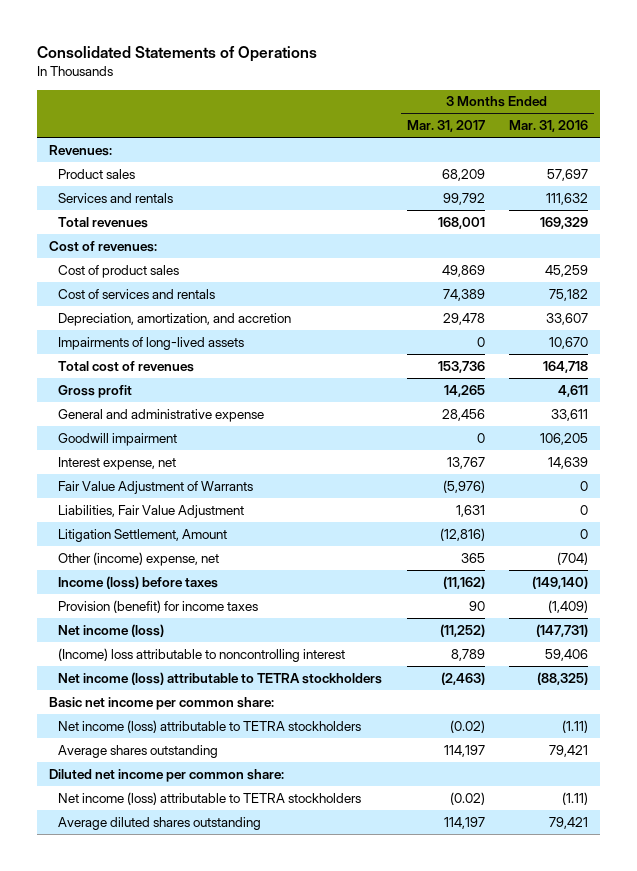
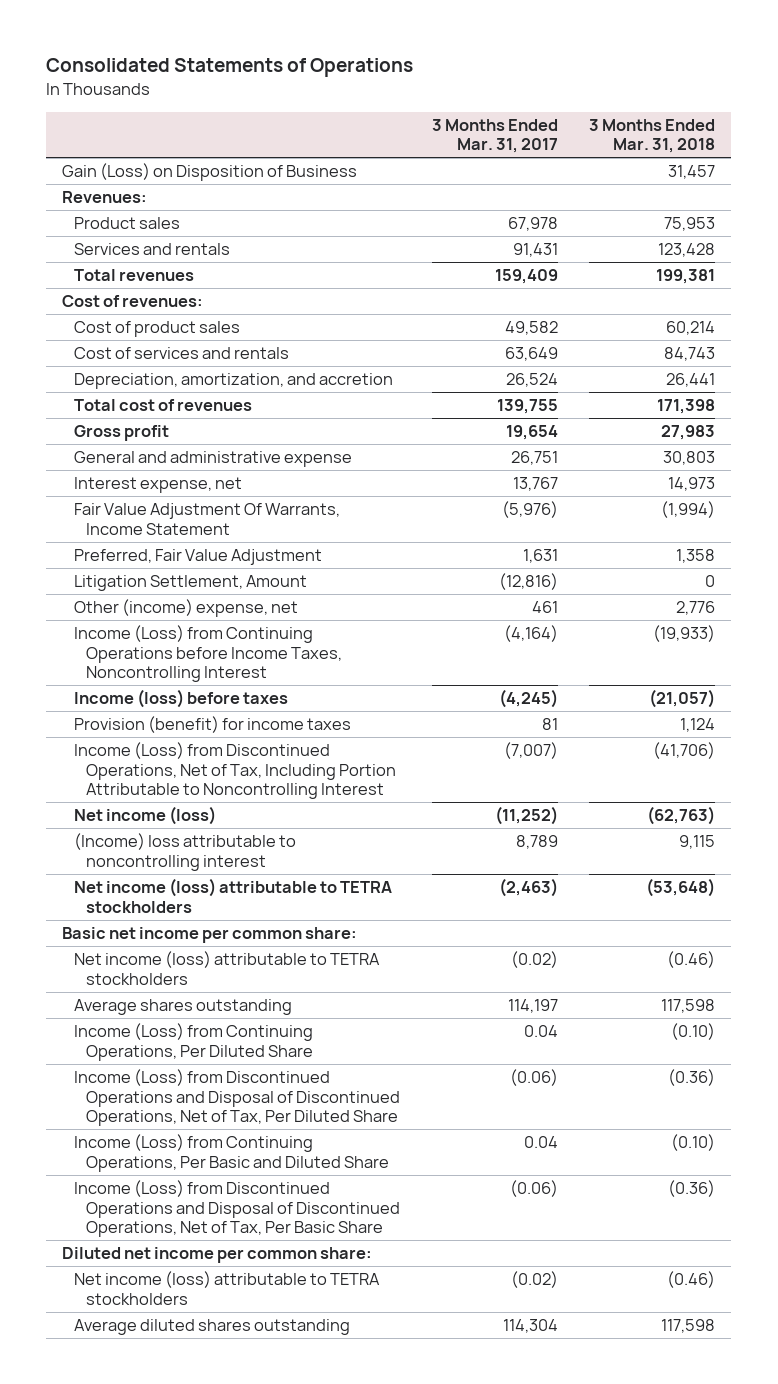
- | 3 Months Ended Mar. 31, 2017 | 3 Months Ended Mar. 31, 2016
+ | 3 Months Ended Mar. 31, 2017 | 3 Months Ended Mar. 31, 2018
+ Gain (Loss) on Disposition of Business | | 31,457
- Product sales | 68,209 | 57,697
- Services and rentals | 99,792 | 111,632
- Total revenues | 168,001 | 169,329
+ Product sales | 67,978 | 75,953
+ Services and rentals | 91,431 | 123,428
+ Total revenues | 159,409 | 199,381
- Cost of product sales | 49,869 | 45,259
- Cost of services and rentals | 74,389 | 75,182
- Depreciation, amortization, and accretion | 29,478 | 33,607
- Impairments of long-lived assets | 0 | 10,670
- Total cost of revenues | 153,736 | 164,718
- Gross profit | 14,265 | 4,611
- General and administrative expense | 28,456 | 33,611
- Goodwill impairment | 0 | 106,205
+ Cost of product sales | 49,582 | 60,214
+ Cost of services and rentals | 63,649 | 84,743
+ Depreciation, amortization, and accretion | 26,524 | 26,441
+ Total cost of revenues | 139,755 | 171,398
+ Gross profit | 19,654 | 27,983
+ General and administrative expense | 26,751 | 30,803
- Fair Value Adjustment of Warrants | (5,976) | 0
- Liabilities, Fair Value Adjustment | 1,631 | 0
+ Fair Value Adjustment Of Warrants, Income Statement | (5,976) | (1,994)
+ Preferred, Fair Value Adjustment | 1,631 | 1,358
- Other (income) expense, net | 365 | (704)
- Income (loss) before taxes | (11,162) | (149,140)
- Provision (benefit) for income taxes | 90 | (1,409)
+ Other (income) expense, net | 461 | 2,776
+ Income (Loss) from Continuing Operations before Income Taxes, Noncontrolling Interest | (4,164) | (19,933)
+ Income (loss) before taxes | (4,245) | (21,057)
+ Provision (benefit) for income taxes | 81 | 1,124
+ Income (Loss) from Discontinued Operations, Net of Tax, Including Portion Attributable to Noncontrolling Interest | (7,007) | (41,706)
+ Income (Loss) from Continuing Operations, Per Diluted Share | 0.04 | (0.10)
+ Income (Loss) from Discontinued Operations and Disposal of Discontinued Operations, Net of Tax, Per Diluted Share | (0.06) | (0.36)
+ Income (Loss) from Continuing Operations, Per Basic and Diluted Share | 0.04 | (0.10)
+ Income (Loss) from Discontinued Operations and Disposal of Discontinued Operations, Net of Tax, Per Basic Share | (0.06) | (0.36)
- Average diluted shares outstanding | 114,197 | 79,421
+ Average diluted shares outstanding | 114,304 | 117,598

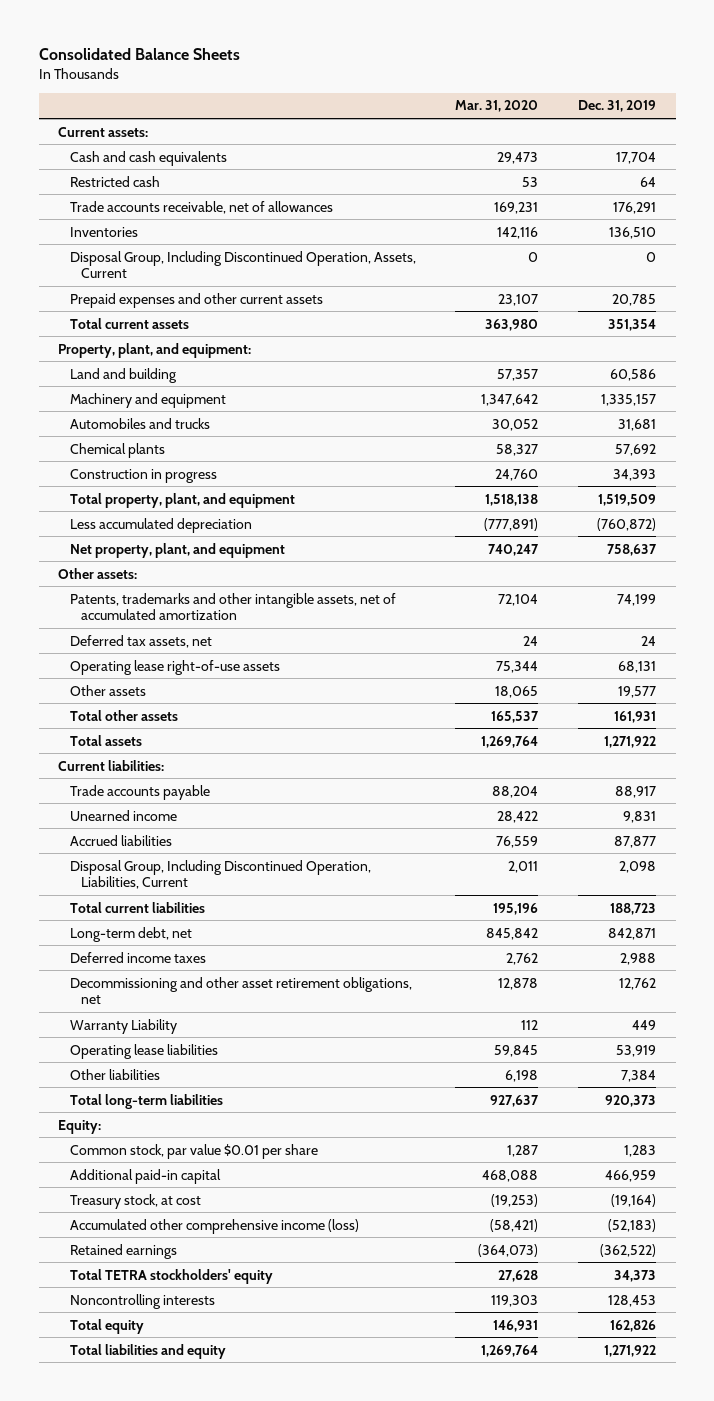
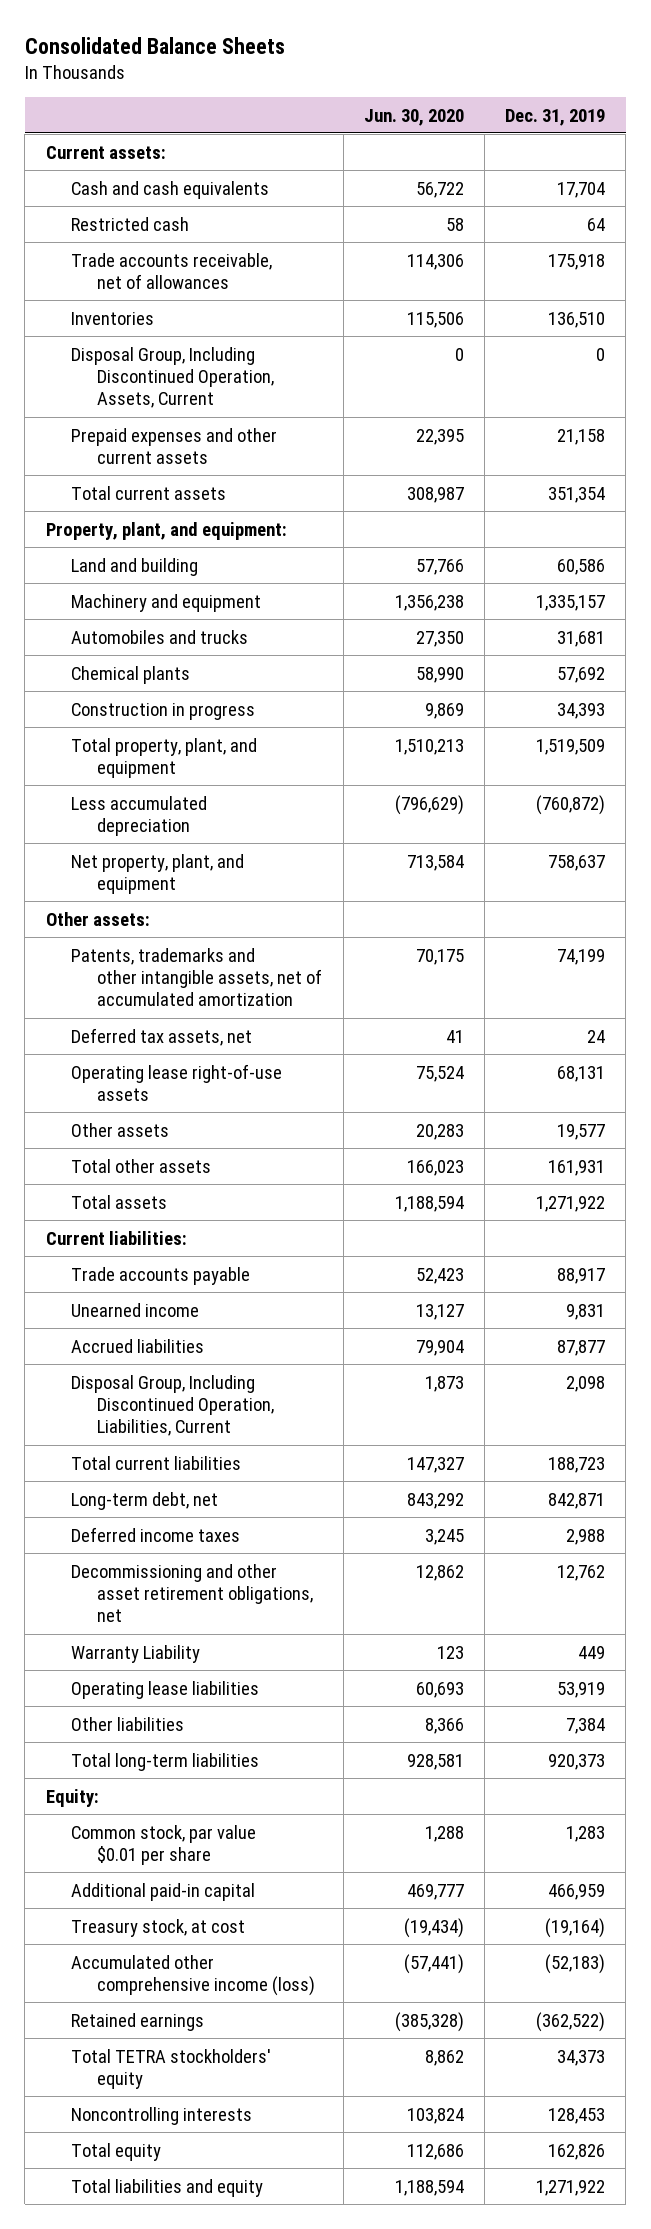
- | Mar. 31, 2020 | Dec. 31, 2019
+ | Jun. 30, 2020 | Dec. 31, 2019
- Trade accounts receivable, net of allowances | 169,231 | 176,291
+ Trade accounts receivable, net of allowances | 114,306 | 175,918
- Prepaid expenses and other current assets | 23,107 | 20,785
+ Prepaid expenses and other current assets | 22,395 | 21,158

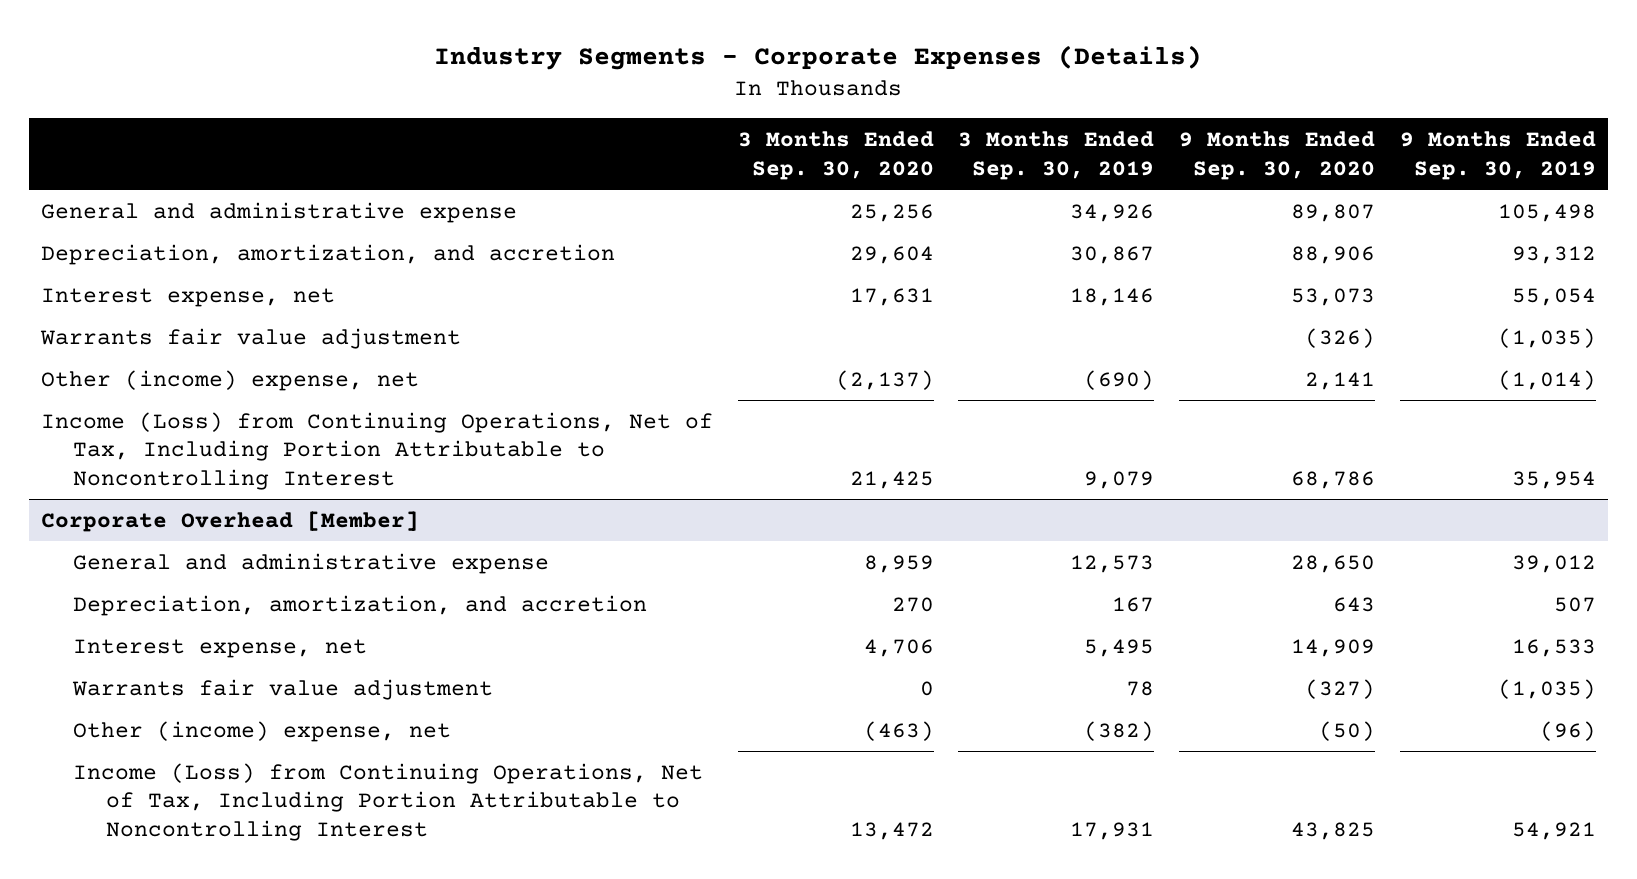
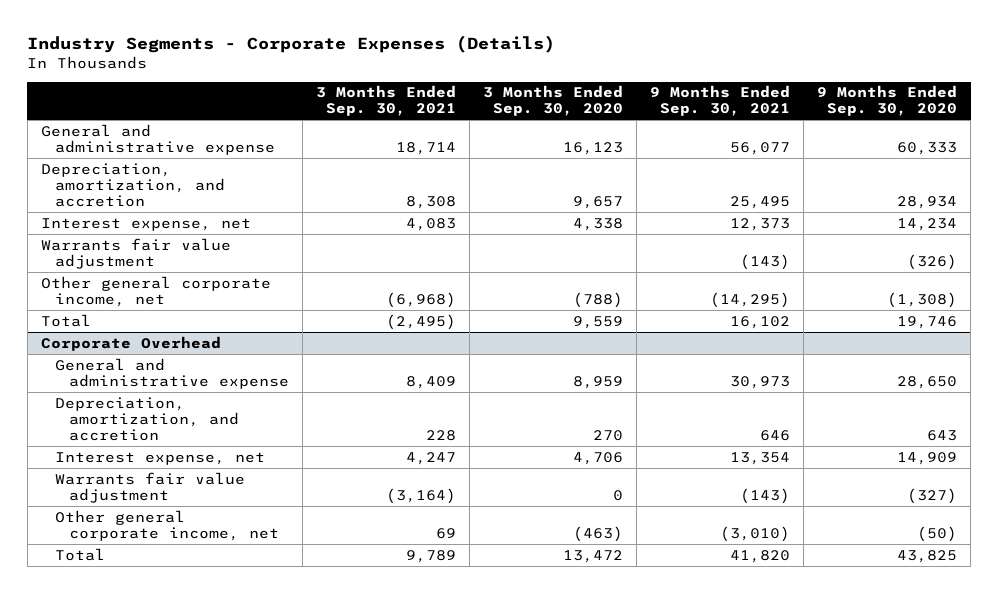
- | 3 Months Ended Sep. 30, 2020 | 3 Months Ended Sep. 30, 2019 | 9 Months Ended Sep. 30, 2020 | 9 Months Ended Sep. 30, 2019
+ | 3 Months Ended Sep. 30, 2021 | 3 Months Ended Sep. 30, 2020 | 9 Months Ended Sep. 30, 2021 | 9 Months Ended Sep. 30, 2020
- General and administrative expense | 25,256 | 34,926 | 89,807 | 105,498
- Depreciation, amortization, and accretion | 29,604 | 30,867 | 88,906 | 93,312
- Interest expense, net | 17,631 | 18,146 | 53,073 | 55,054
+ General and administrative expense | 18,714 | 16,123 | 56,077 | 60,333
+ Depreciation, amortization, and accretion | 8,308 | 9,657 | 25,495 | 28,934
+ Interest expense, net | 4,083 | 4,338 | 12,373 | 14,234
- Other (income) expense, net | (2,137) | (690) | 2,141 | (1,014)
- Income (Loss) from Continuing Operations, Net of Tax, Including Portion Attributable to Noncontrolling Interest | 21,425 | 9,079 | 68,786 | 35,954
- Corporate Overhead [Member]
+ Other general corporate income, net | (6,968) | (788) | (14,295) | (1,308)
+ Total | (2,495) | 9,559 | 16,102 | 19,746
+ Corporate Overhead
- Other (income) expense, net | (463) | (382) | (50) | (96)
- Income (Loss) from Continuing Operations, Net of Tax, Including Portion Attributable to Noncontrolling Interest | 13,472 | 17,931 | 43,825 | 54,921
+ Other general corporate income, net | 69 | (463) | (3,010) | (50)
+ Total | 9,789 | 13,472 | 41,820 | 43,825

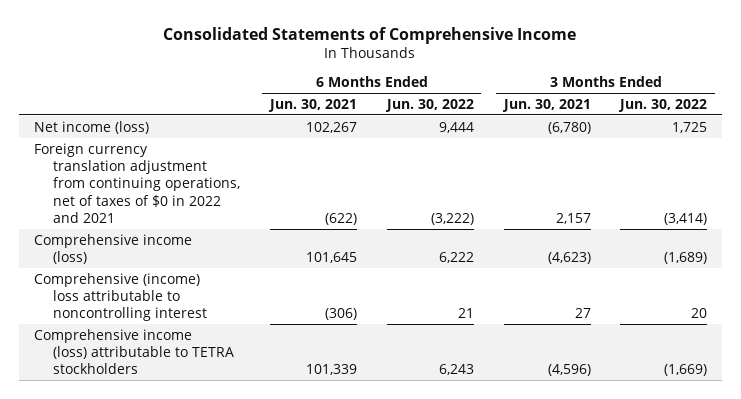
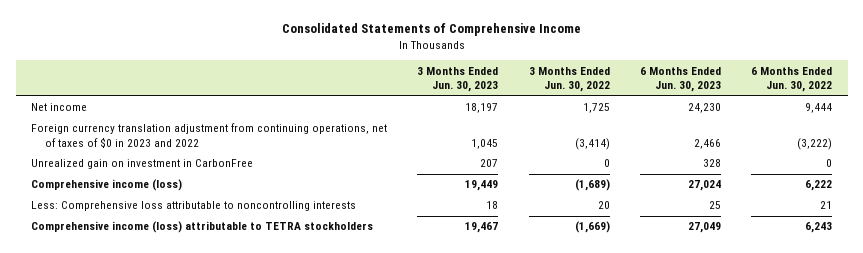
- | 6 Months Ended Jun. 30, 2021 | 6 Months Ended Jun. 30, 2022 | 3 Months Ended Jun. 30, 2021 | 3 Months Ended Jun. 30, 2022
+ | 3 Months Ended Jun. 30, 2023 | 3 Months Ended Jun. 30, 2022 | 6 Months Ended Jun. 30, 2023 | 6 Months Ended Jun. 30, 2022
- Net income (loss) | 102,267 | 9,444 | (6,780) | 1,725
- Foreign currency translation adjustment from continuing operations, net of taxes of $0 in 2022 and 2021 | (622) | (3,222) | 2,157 | (3,414)
+ Net income | 18,197 | 1,725 | 24,230 | 9,444
+ Foreign currency translation adjustment from continuing operations, net of taxes of $0 in 2023 and 2022 | 1,045 | (3,414) | 2,466 | (3,222)
+ Unrealized gain on investment in CarbonFree | 207 | 0 | 328 | 0
- Comprehensive (income) loss attributable to noncontrolling interest | (306) | 21 | 27 | 20
+ Less: Comprehensive loss attributable to noncontrolling interests | 18 | 20 | 25 | 21

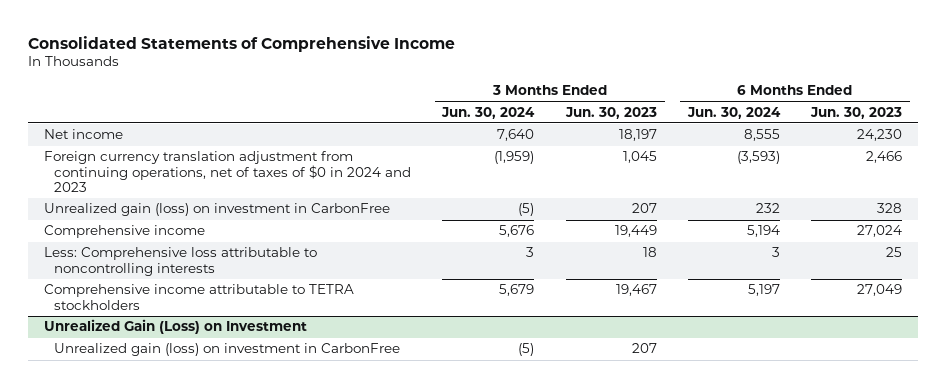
- | 3 Months Ended Jun. 30, 2023 | 3 Months Ended Jun. 30, 2022 | 6 Months Ended Jun. 30, 2023 | 6 Months Ended Jun. 30, 2022
+ | 3 Months Ended Jun. 30, 2024 | 3 Months Ended Jun. 30, 2023 | 6 Months Ended Jun. 30, 2024 | 6 Months Ended Jun. 30, 2023
- Foreign currency translation adjustment from continuing operations, net of taxes of $0 in 2023 and 2022 | 1,045 | (3,414) | 2,466 | (3,222)
- Unrealized gain on investment in CarbonFree | 207 | 0 | 328 | 0
- Comprehensive income (loss) | 19,449 | (1,689) | 27,024 | 6,222
+ Foreign currency translation adjustment from continuing operations, net of taxes of $0 in 2024 and 2023 | (1,959) | 1,045 | (3,593) | 2,466
+ Unrealized gain (loss) on investment in CarbonFree | (5) | 207 | 232 | 328
+ Comprehensive income | 5,676 | 19,449 | 5,194 | 27,024
- Comprehensive income (loss) attributable to TETRA stockholders | 19,467 | (1,669) | 27,049 | 6,243
+ Comprehensive income attributable to TETRA stockholders | 5,679 | 19,467 | 5,197 | 27,049
+ Unrealized Gain (Loss) on Investment
+ Unrealized gain (loss) on investment in CarbonFree | (5) | 207 | |

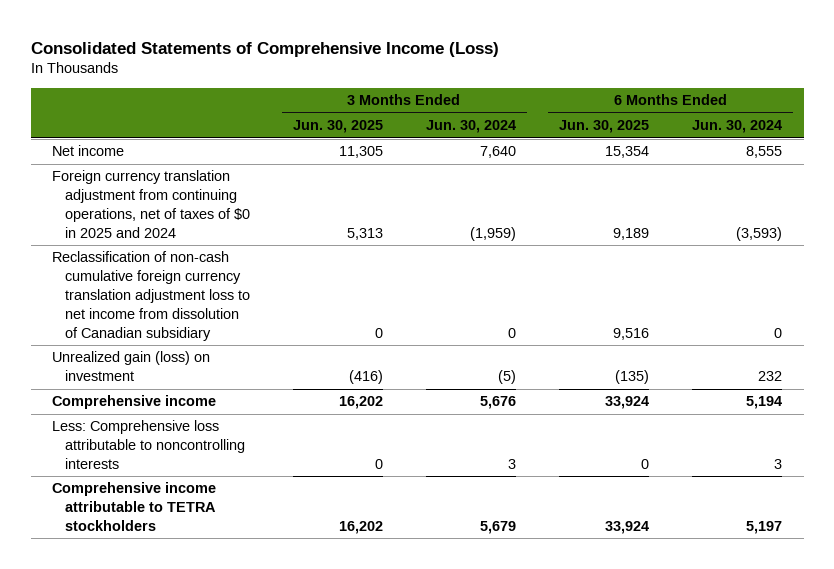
- Consolidated Statements of Comprehensive Income
+ Consolidated Statements of Comprehensive Income (Loss)
- | 3 Months Ended Jun. 30, 2024 | 3 Months Ended Jun. 30, 2023 | 6 Months Ended Jun. 30, 2024 | 6 Months Ended Jun. 30, 2023
+ | 3 Months Ended Jun. 30, 2025 | 3 Months Ended Jun. 30, 2024 | 6 Months Ended Jun. 30, 2025 | 6 Months Ended Jun. 30, 2024
- Foreign currency translation adjustment from continuing operations, net of taxes of $0 in 2024 and 2023 | (1,959) | 1,045 | (3,593) | 2,466
- Unrealized gain (loss) on investment in CarbonFree | (5) | 207 | 232 | 328
+ Foreign currency translation adjustment from continuing operations, net of taxes of $0 in 2025 and 2024 | 5,313 | (1,959) | 9,189 | (3,593)
+ Reclassification of non-cash cumulative foreign currency translation adjustment loss to net income from dissolution of Canadian subsidiary | 0 | 0 | 9,516 | 0
+ Unrealized gain (loss) on investment | (416) | (5) | (135) | 232
- Unrealized Gain (Loss) on Investment
- Unrealized gain (loss) on investment in CarbonFree | (5) | 207 | |

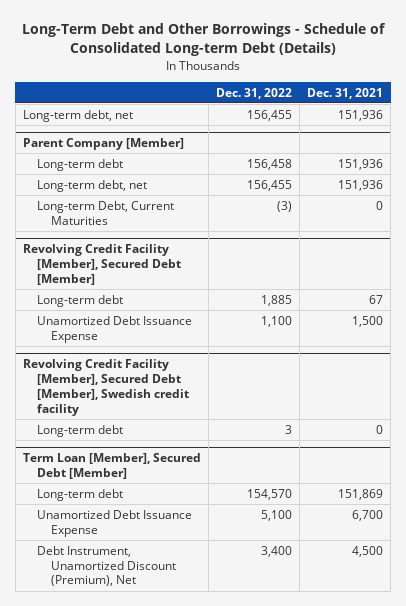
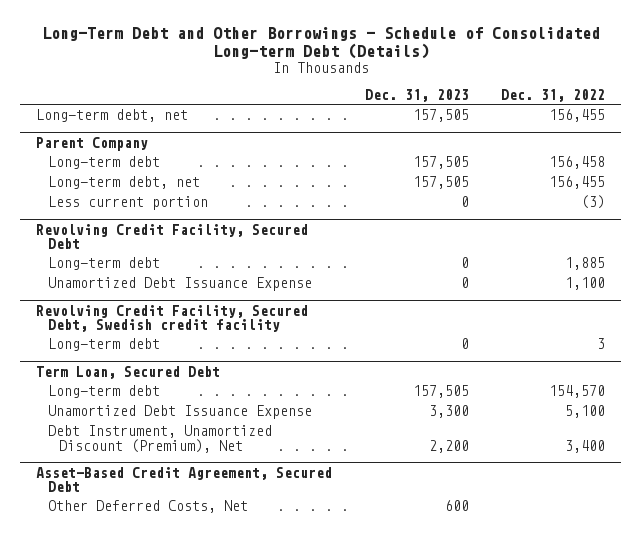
- | Dec. 31, 2022 | Dec. 31, 2021
+ | Dec. 31, 2023 | Dec. 31, 2022
- Parent Company [Member]
+ Parent Company
- Long-term Debt, Current Maturities | (3) | 0
- Revolving Credit Facility [Member], Secured Debt [Member]
+ Less current portion | 0 | (3)
+ Revolving Credit Facility, Secured Debt
- Revolving Credit Facility [Member], Secured Debt [Member], Swedish credit facility
+ Revolving Credit Facility, Secured Debt, Swedish credit facility
- Term Loan [Member], Secured Debt [Member]
+ Term Loan, Secured Debt
+ Asset-Based Credit Agreement, Secured Debt
+ Other Deferred Costs, Net | 600 |

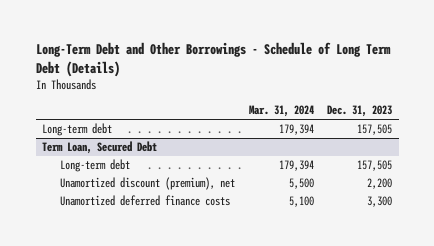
- Long-Term Debt and Other Borrowings - Schedule of Consolidated Long-term Debt (Details)
+ Long-Term Debt and Other Borrowings - Schedule of Long Term Debt (Details)
- | Dec. 31, 2023 | Dec. 31, 2022
+ | Mar. 31, 2024 | Dec. 31, 2023
- Long-term debt, net | 157,505 | 156,455
- Parent Company
- Long-term debt, net | 157,505 | 156,455
- Less current portion | 0 | (3)
- Revolving Credit Facility, Secured Debt
- Long-term debt | 0 | 1,885
- Unamortized Debt Issuance Expense | 0 | 1,100
- Revolving Credit Facility, Secured Debt, Swedish credit facility
- Long-term debt | 0 | 3
@ Term Loan, Secured Debt
- Unamortized Debt Issuance Expense | 3,300 | 5,100
- Debt Instrument, Unamortized Discount (Premium), Net | 2,200 | 3,400
- Asset-Based Credit Agreement, Secured Debt
- Other Deferred Costs, Net | 600 |
@ Term Loan, Secured Debt
+ Unamortized discount (premium), net | 5,500 | 2,200
+ Unamortized deferred finance costs | 5,100 | 3,300

